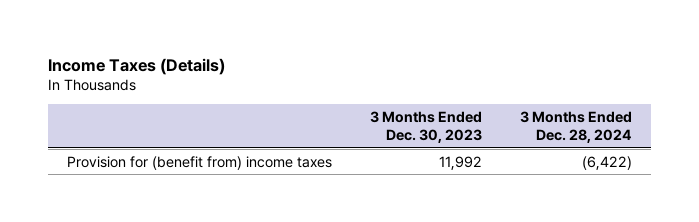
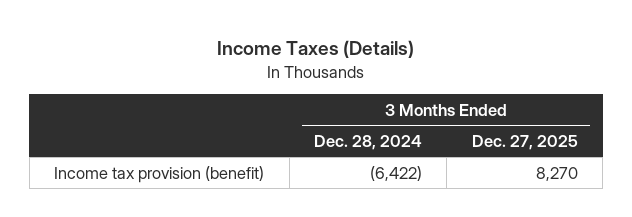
- | 3 Months Ended Dec. 30, 2023 | 3 Months Ended Dec. 28, 2024
+ | 3 Months Ended Dec. 28, 2024 | 3 Months Ended Dec. 27, 2025
- Provision for (benefit from) income taxes | 11,992 | (6,422)
+ Income tax provision (benefit) | (6,422) | 8,270

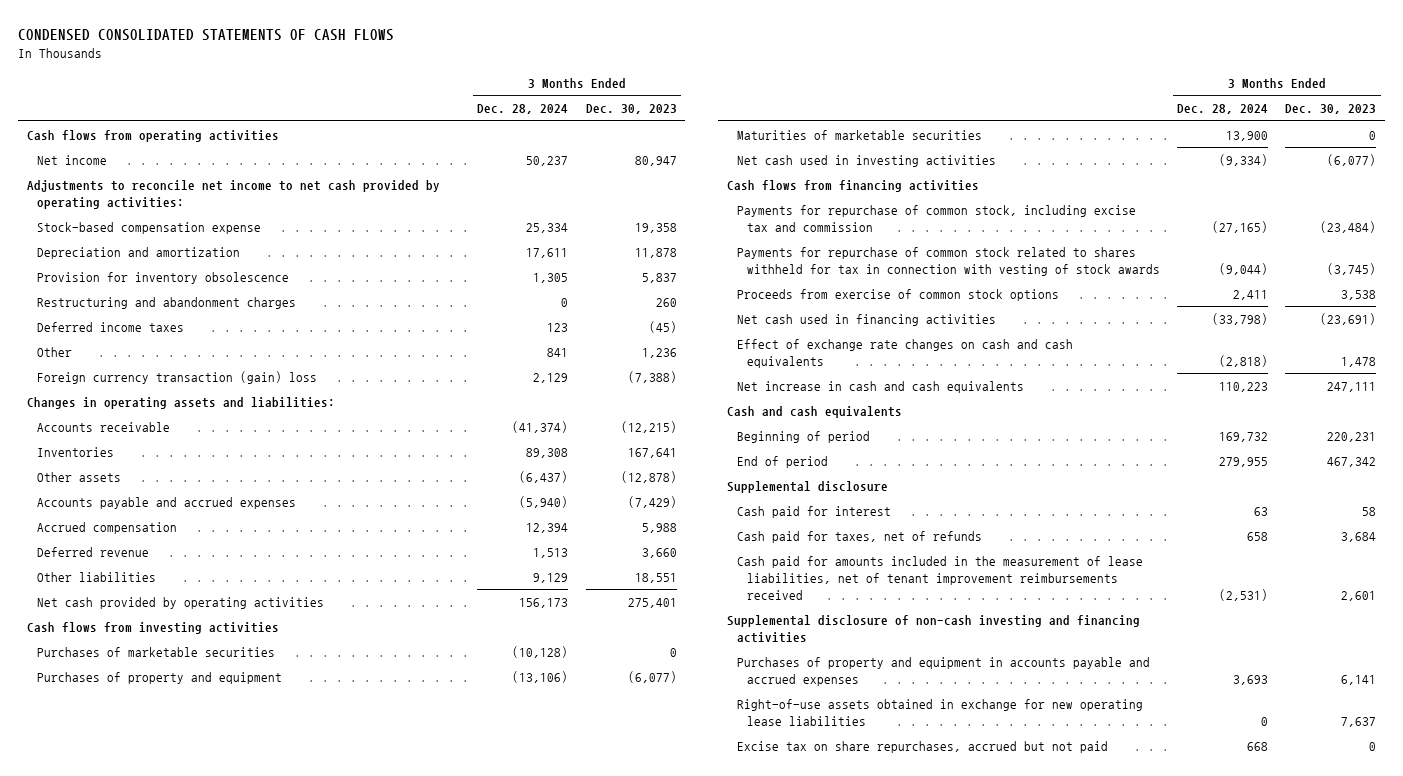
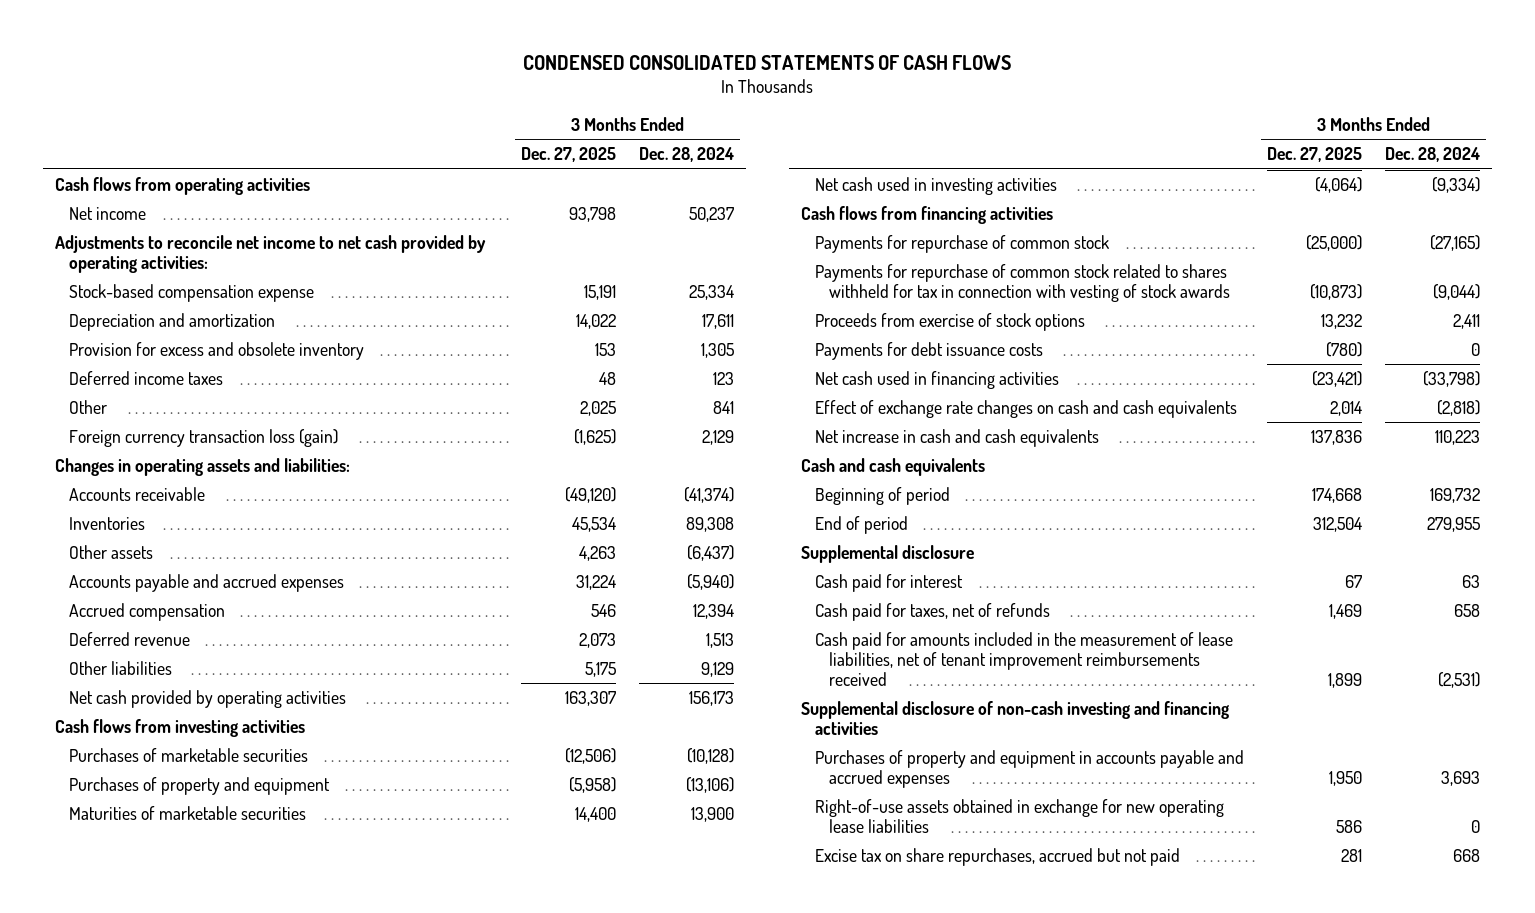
- | 3 Months Ended Dec. 28, 2024 | 3 Months Ended Dec. 30, 2023
+ | 3 Months Ended Dec. 27, 2025 | 3 Months Ended Dec. 28, 2024
- Provision for inventory obsolescence | 1,305 | 5,837
- Restructuring and abandonment charges | 0 | 260
+ Provision for excess and obsolete inventory | 153 | 1,305
- Foreign currency transaction (gain) loss | 2,129 | (7,388)
+ Foreign currency transaction loss (gain) | (1,625) | 2,129
- Payments for repurchase of common stock, including excise tax and commission | (27,165) | (23,484)
+ Payments for repurchase of common stock | (25,000) | (27,165)
- Proceeds from exercise of common stock options | 2,411 | 3,538
+ Proceeds from exercise of stock options | 13,232 | 2,411
+ Payments for debt issuance costs | (780) | 0

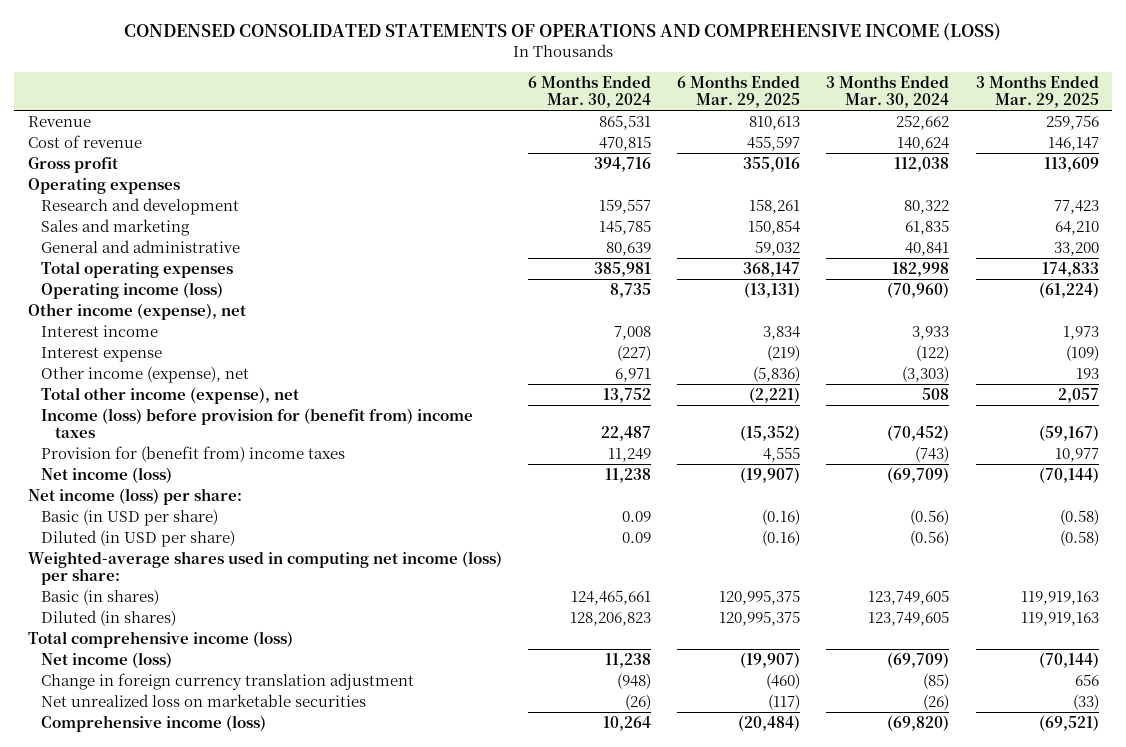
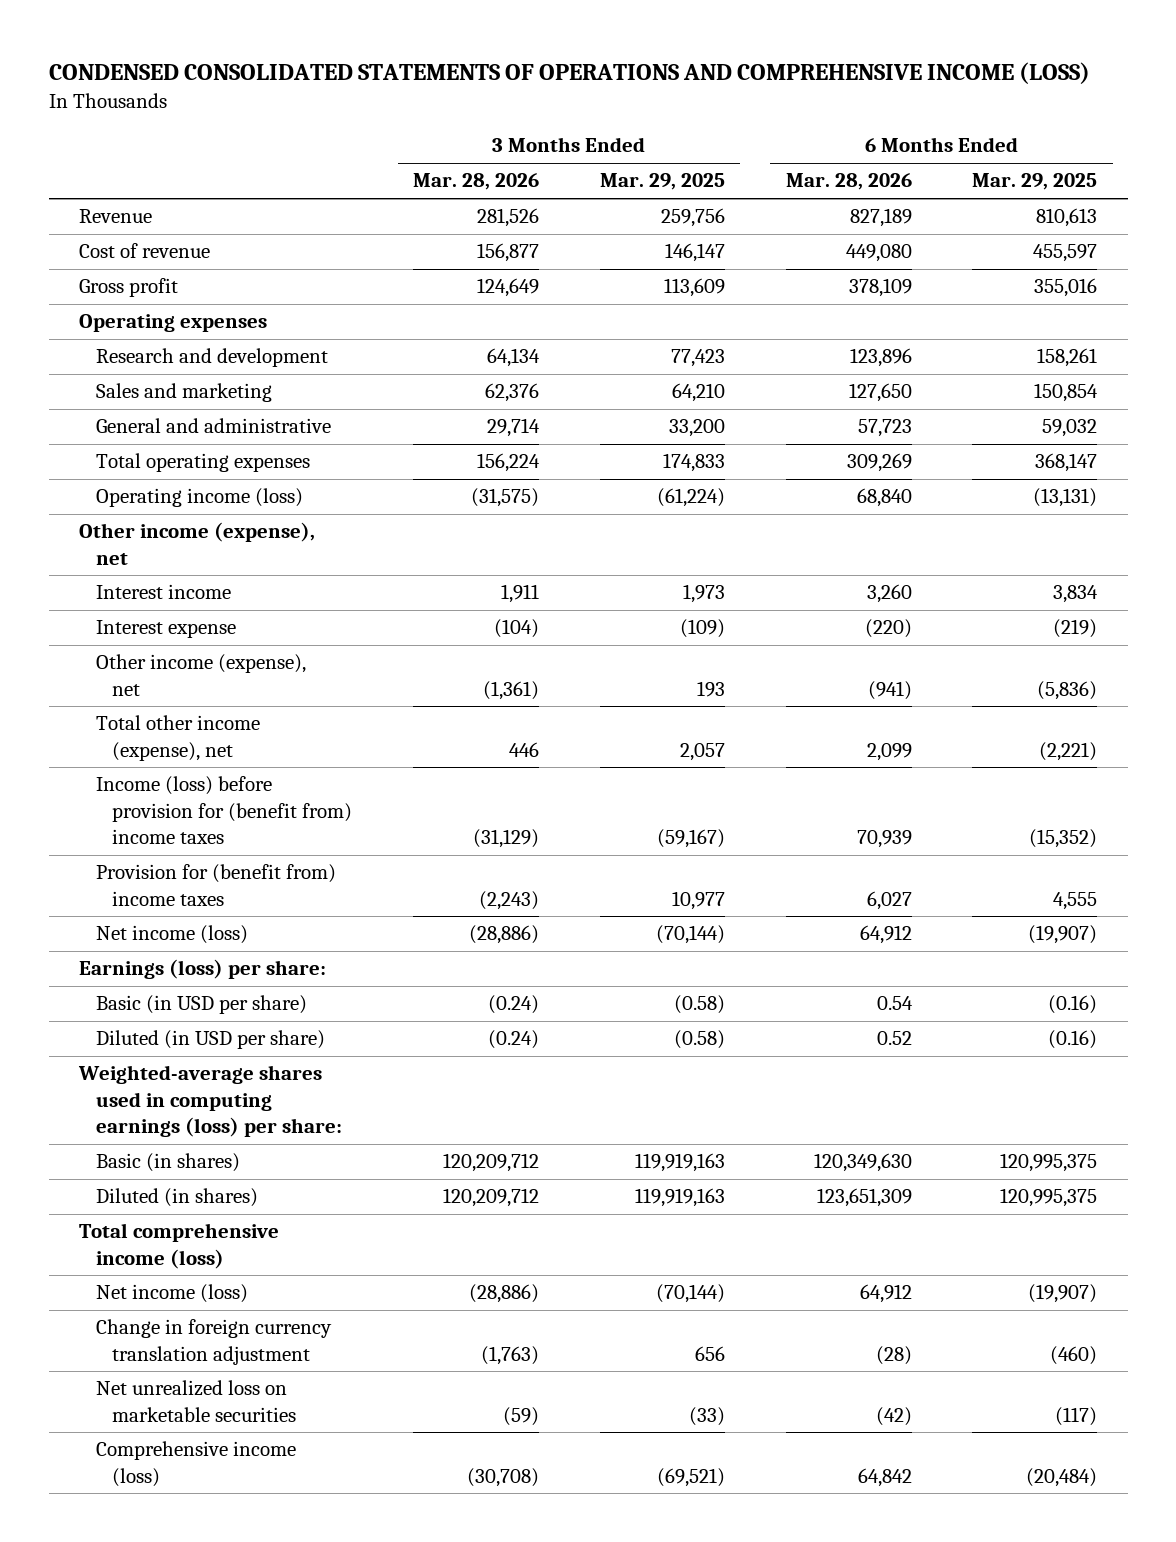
- | 6 Months Ended Mar. 30, 2024 | 6 Months Ended Mar. 29, 2025 | 3 Months Ended Mar. 30, 2024 | 3 Months Ended Mar. 29, 2025
+ | 3 Months Ended Mar. 28, 2026 | 3 Months Ended Mar. 29, 2025 | 6 Months Ended Mar. 28, 2026 | 6 Months Ended Mar. 29, 2025
- Net income (loss) per share:
+ Earnings (loss) per share:
- Weighted-average shares used in computing net income (loss) per share:
+ Weighted-average shares used in computing earnings (loss) per share:

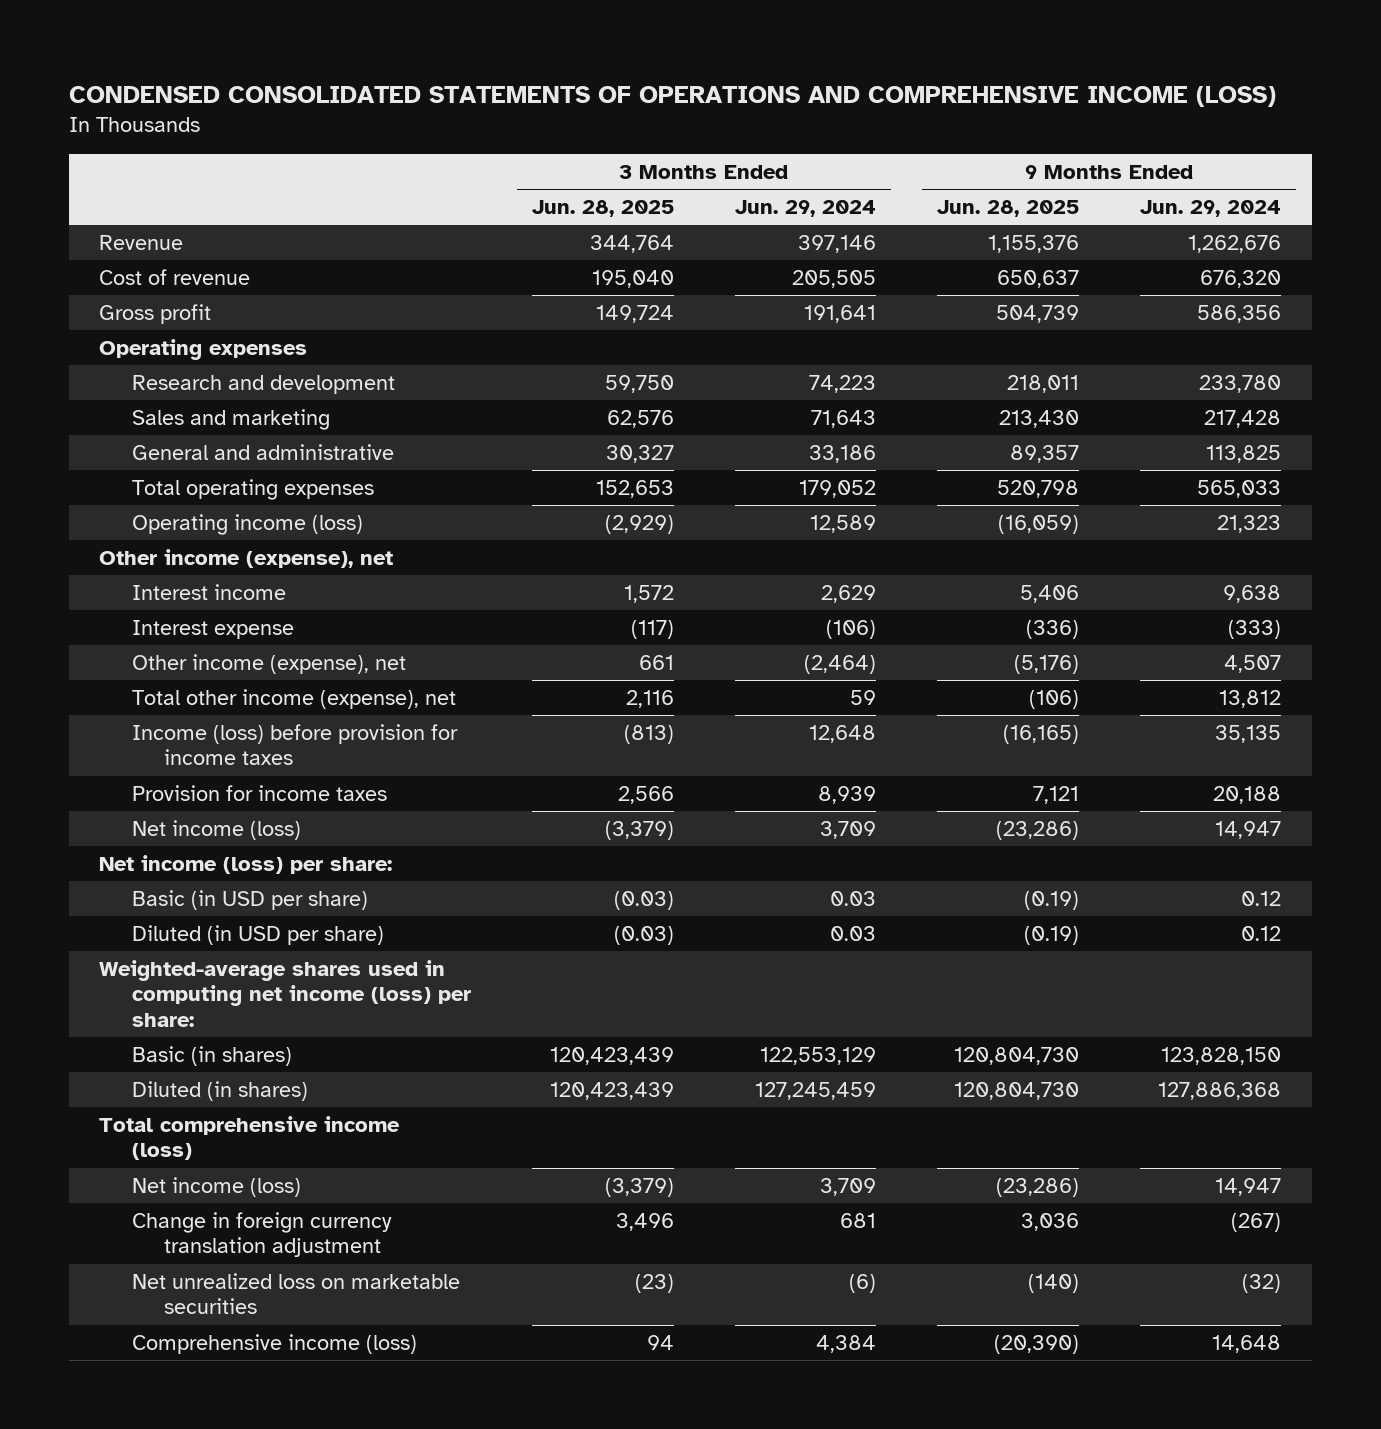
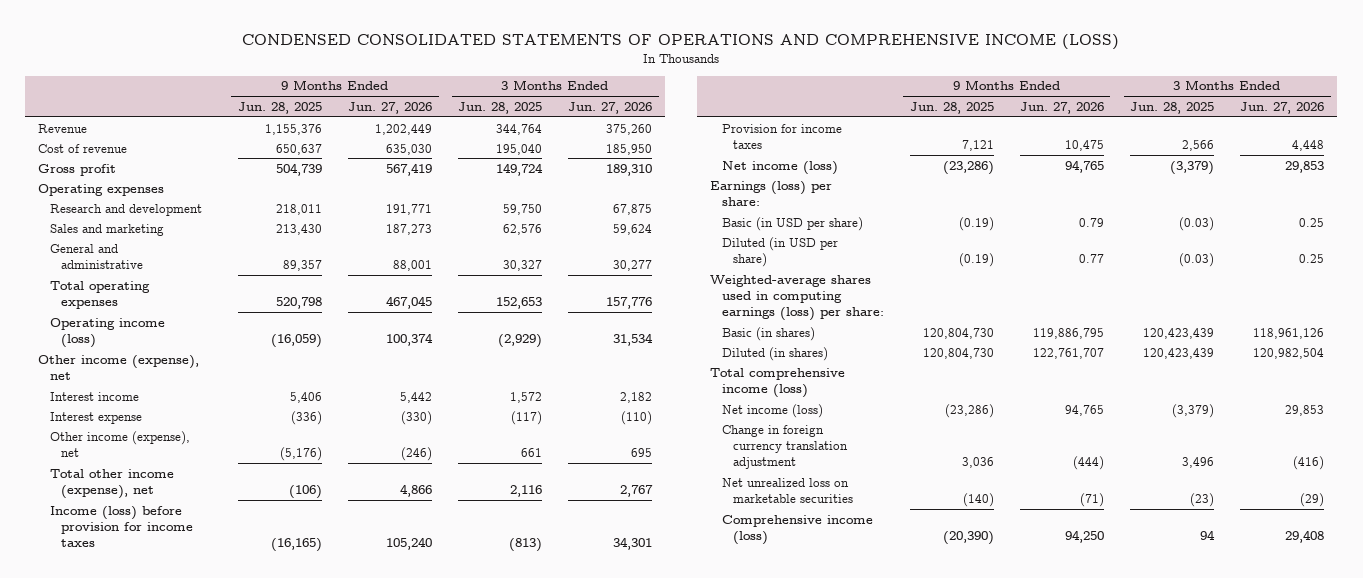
- | 3 Months Ended Jun. 28, 2025 | 3 Months Ended Jun. 29, 2024 | 9 Months Ended Jun. 28, 2025 | 9 Months Ended Jun. 29, 2024
+ | 9 Months Ended Jun. 28, 2025 | 9 Months Ended Jun. 27, 2026 | 3 Months Ended Jun. 28, 2025 | 3 Months Ended Jun. 27, 2026
- Net income (loss) per share:
+ Earnings (loss) per share:
- Weighted-average shares used in computing net income (loss) per share:
+ Weighted-average shares used in computing earnings (loss) per share:

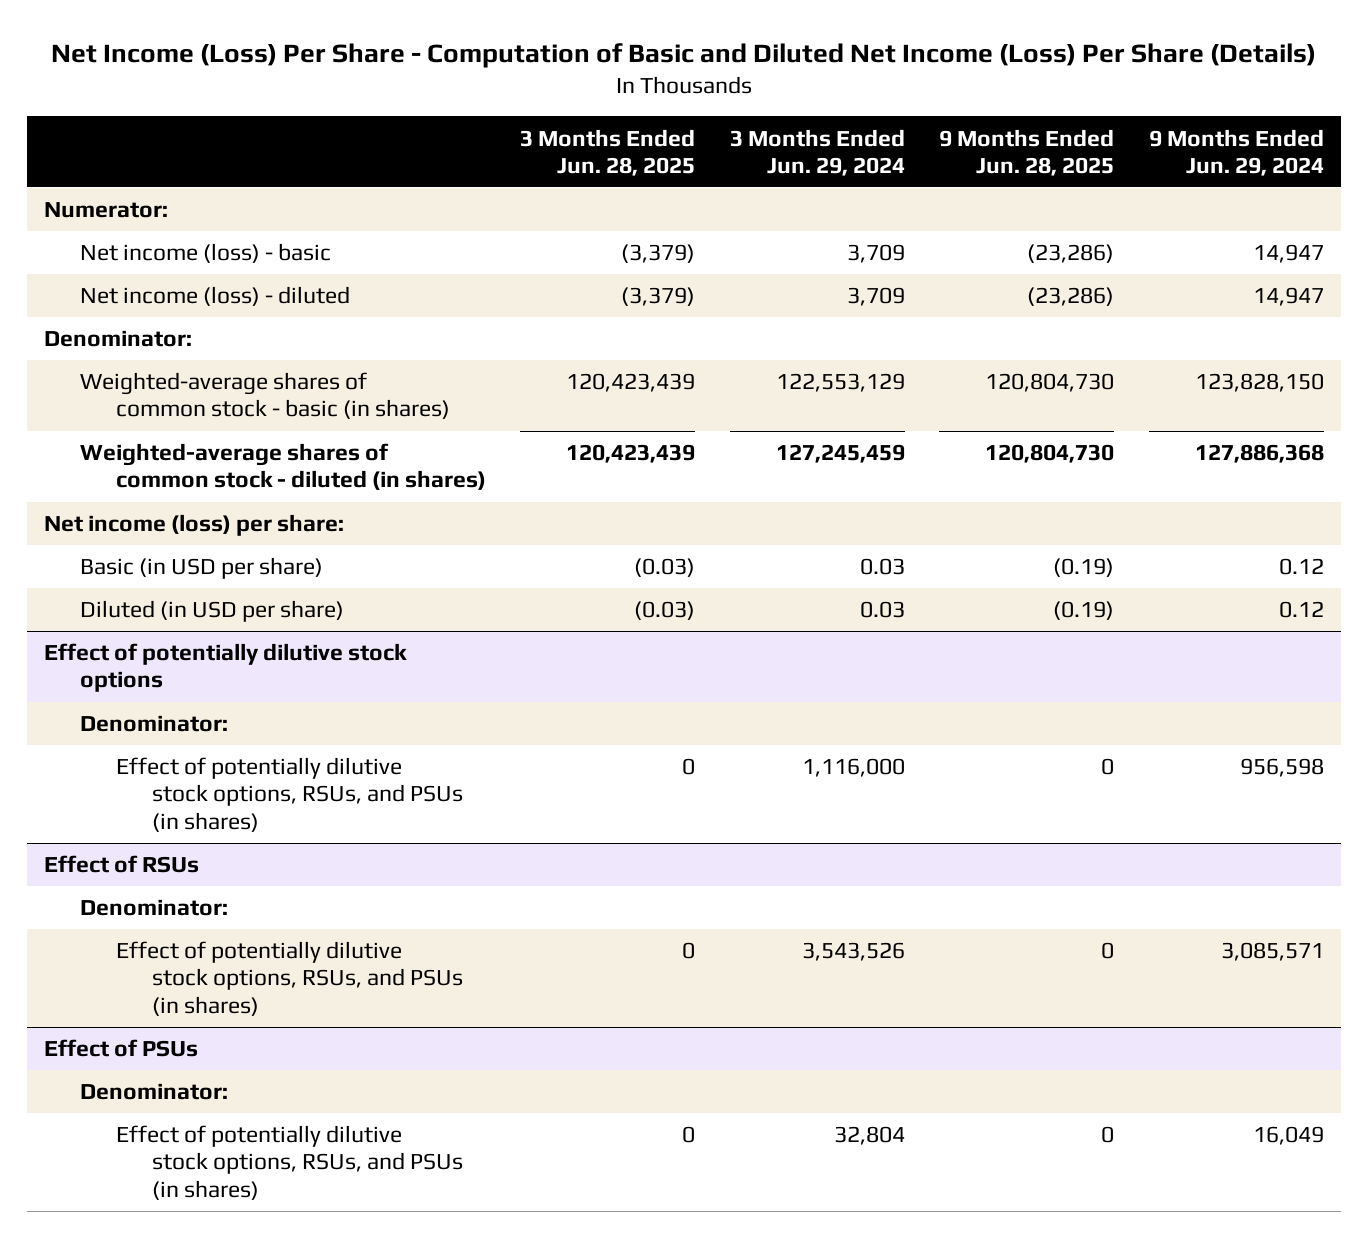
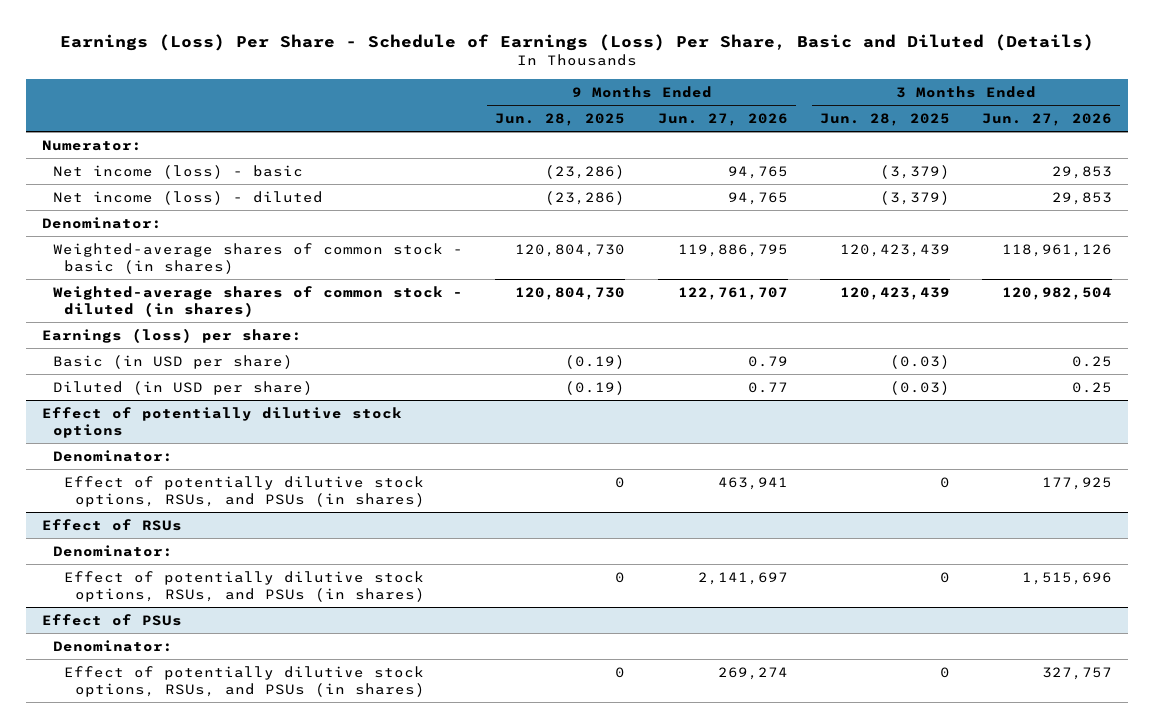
- Net Income (Loss) Per Share - Computation of Basic and Diluted Net Income (Loss) Per Share (Details)
+ Earnings (Loss) Per Share - Schedule of Earnings (Loss) Per Share, Basic and Diluted (Details)
- | 3 Months Ended Jun. 28, 2025 | 3 Months Ended Jun. 29, 2024 | 9 Months Ended Jun. 28, 2025 | 9 Months Ended Jun. 29, 2024
+ | 9 Months Ended Jun. 28, 2025 | 9 Months Ended Jun. 27, 2026 | 3 Months Ended Jun. 28, 2025 | 3 Months Ended Jun. 27, 2026
- Net income (loss) per share:
+ Earnings (loss) per share:

